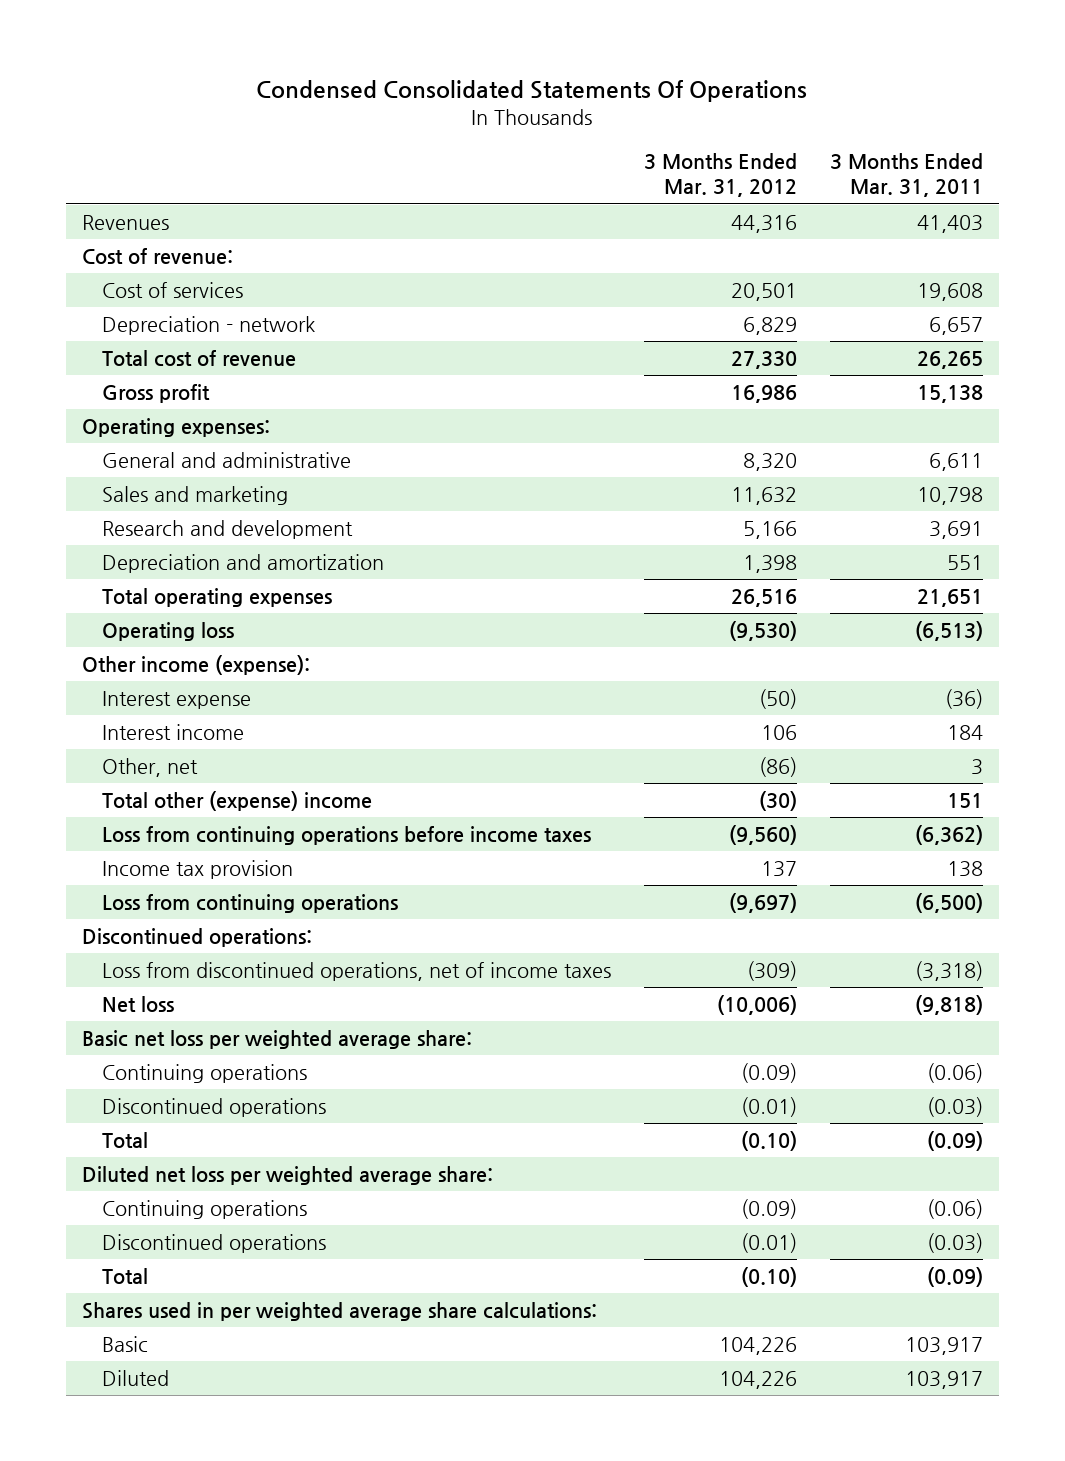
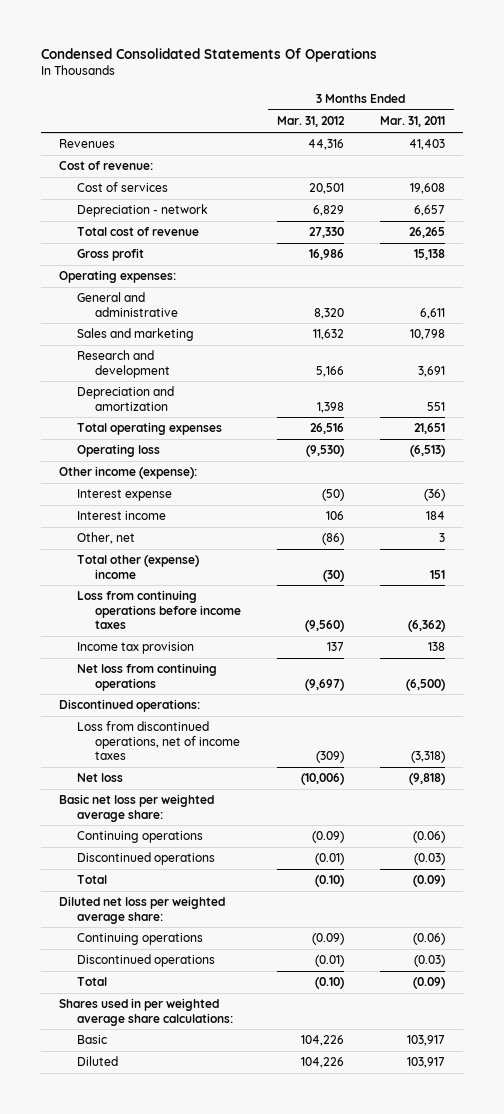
- Loss from continuing operations | (9,697) | (6,500)
+ Net loss from continuing operations | (9,697) | (6,500)

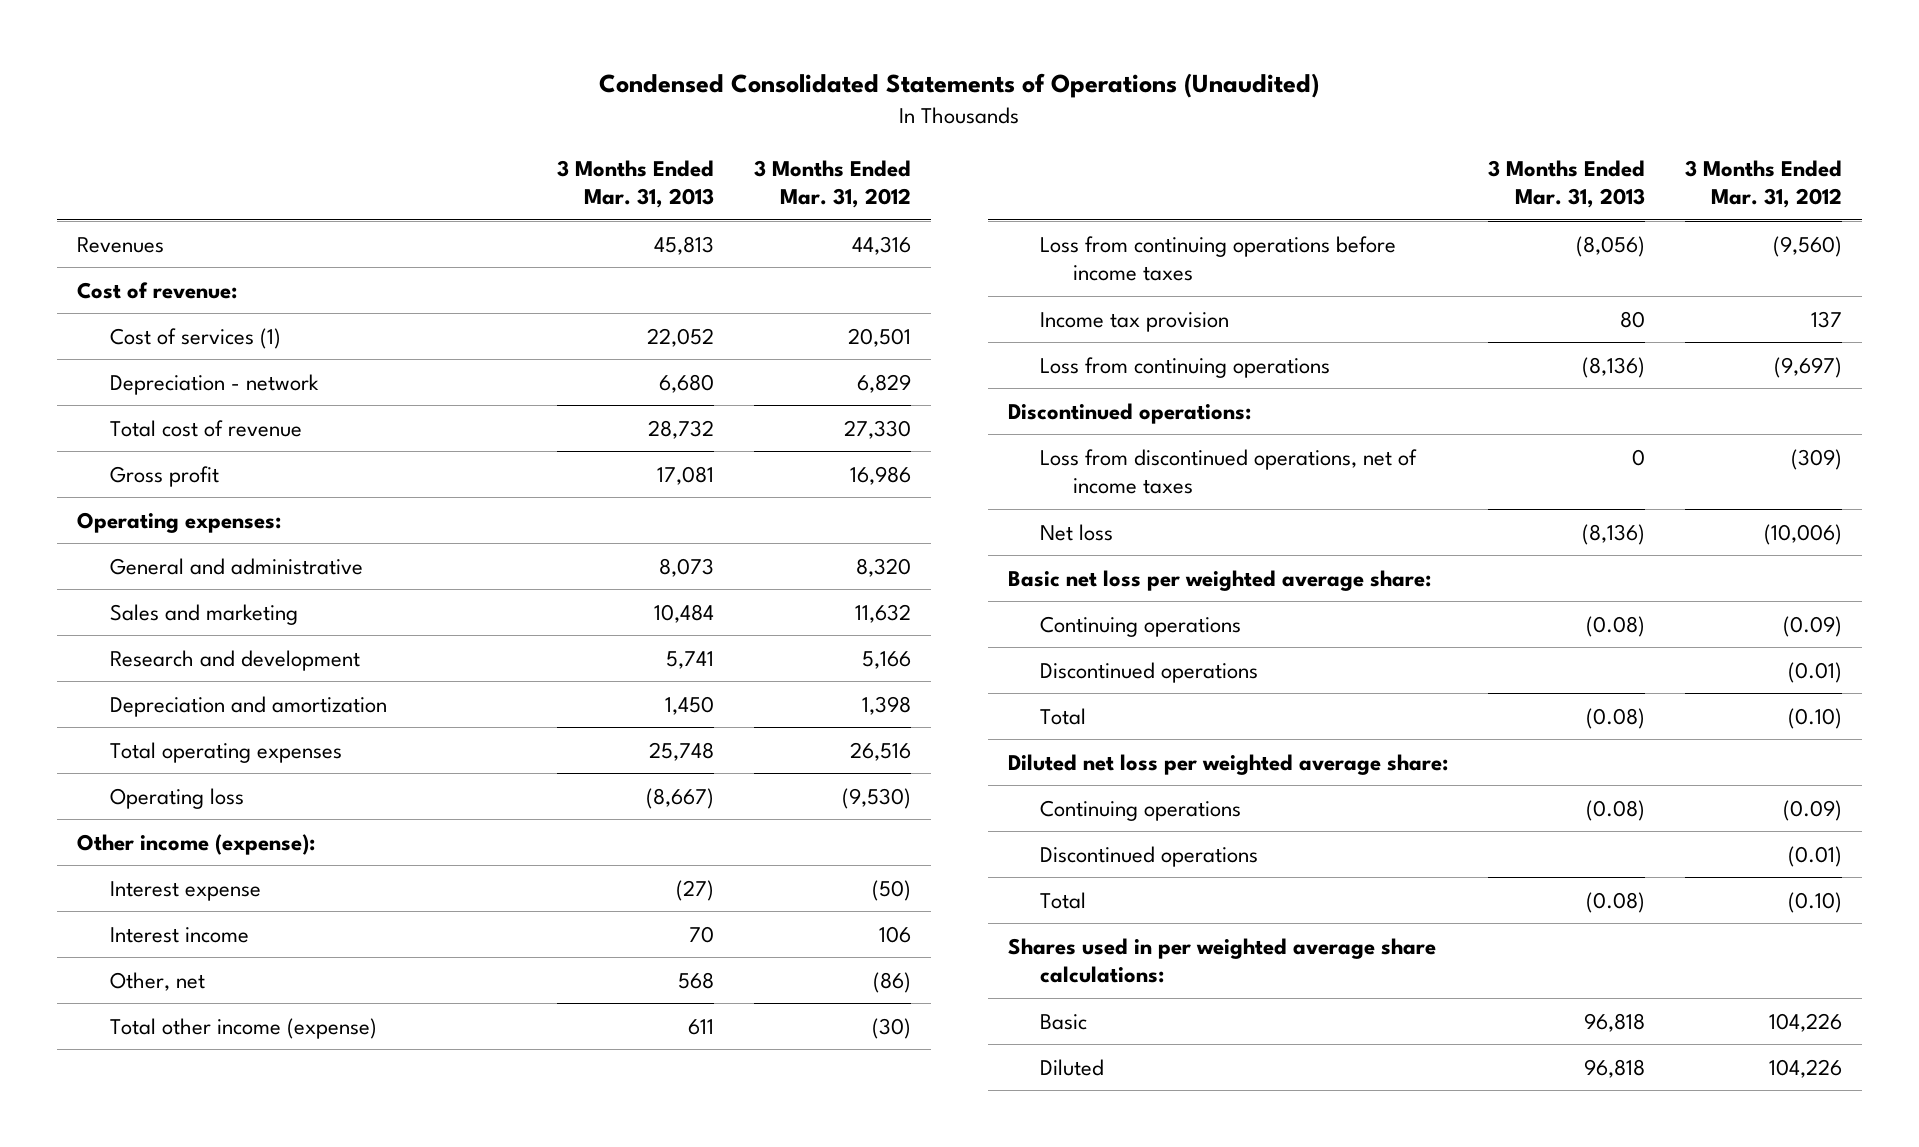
- Condensed Consolidated Statements Of Operations
+ Condensed Consolidated Statements of Operations (Unaudited)
- | 3 Months Ended Mar. 31, 2012 | 3 Months Ended Mar. 31, 2011
+ | 3 Months Ended Mar. 31, 2013 | 3 Months Ended Mar. 31, 2012
- Cost of services | 20,501 | 19,608
+ Cost of services (1) | 22,052 | 20,501
- Total other (expense) income | (30) | 151
+ Total other income (expense) | 611 | (30)
- Net loss from continuing operations | (9,697) | (6,500)
+ Loss from continuing operations | (8,136) | (9,697)

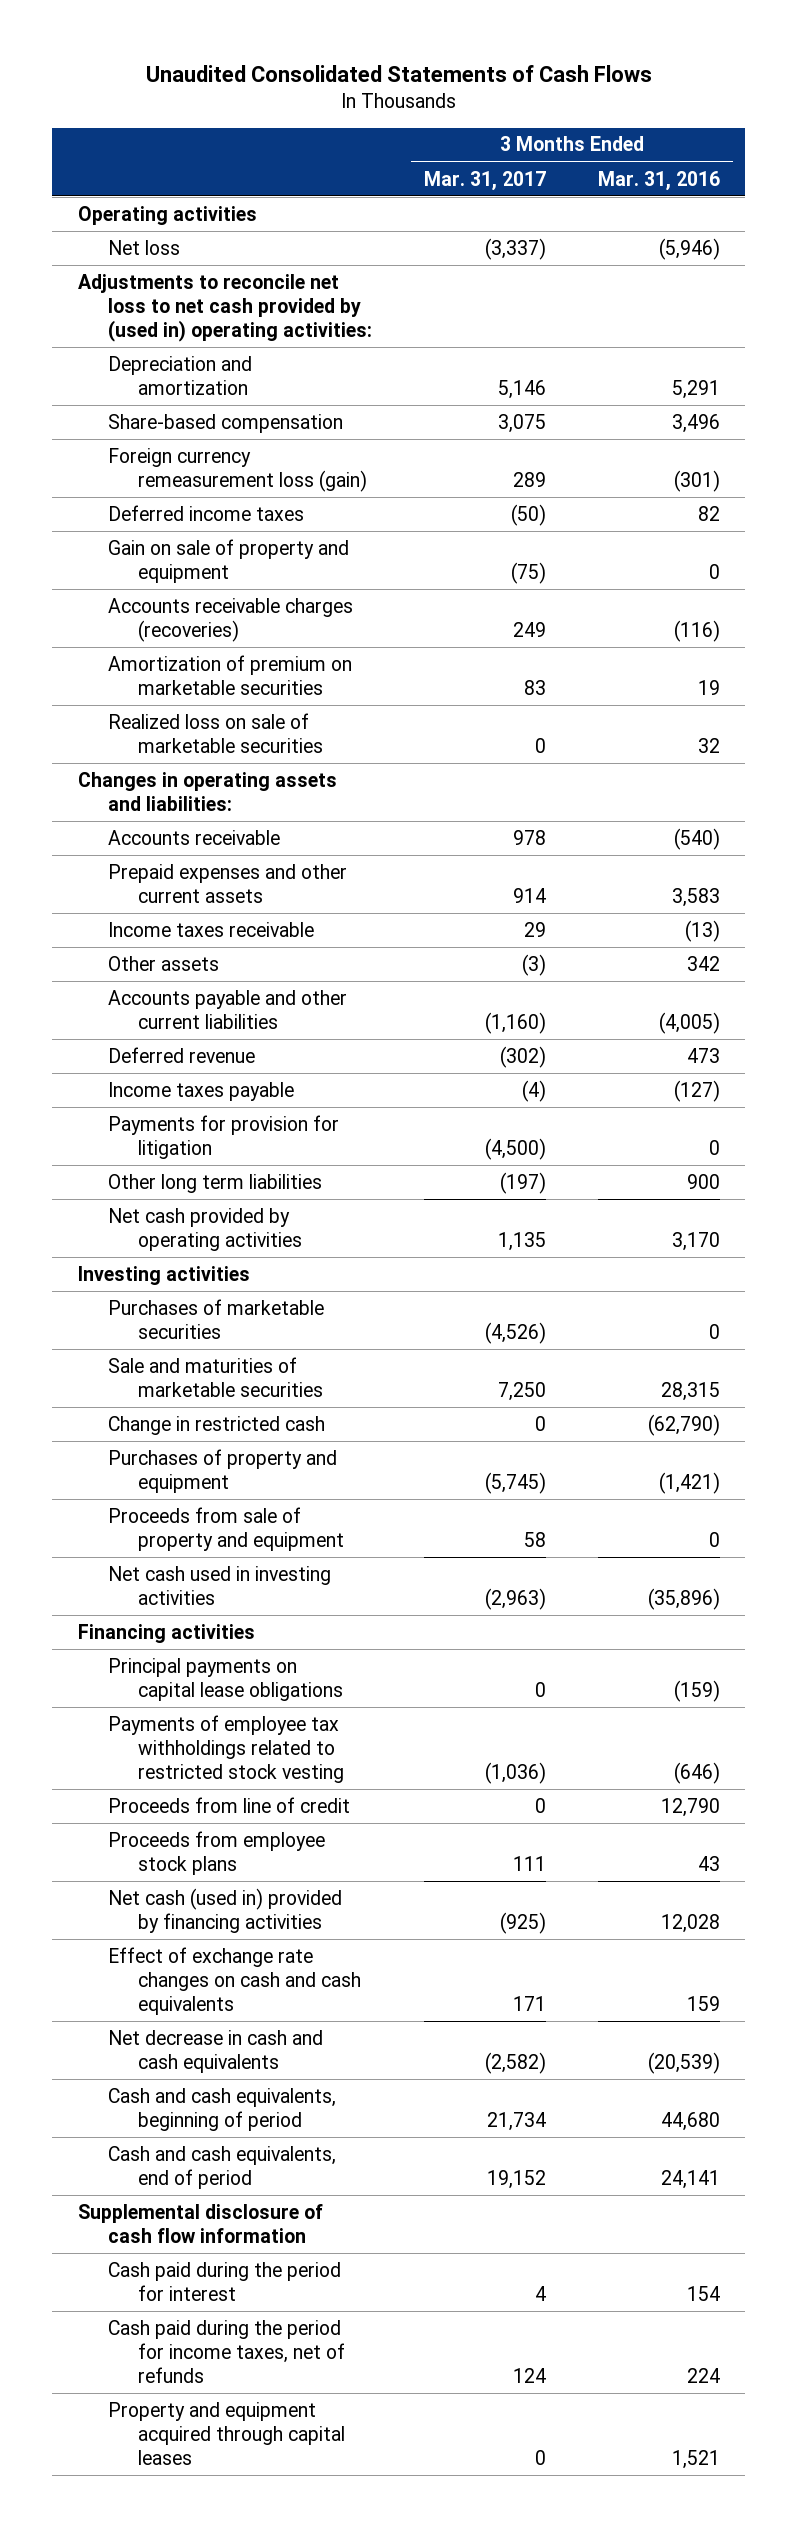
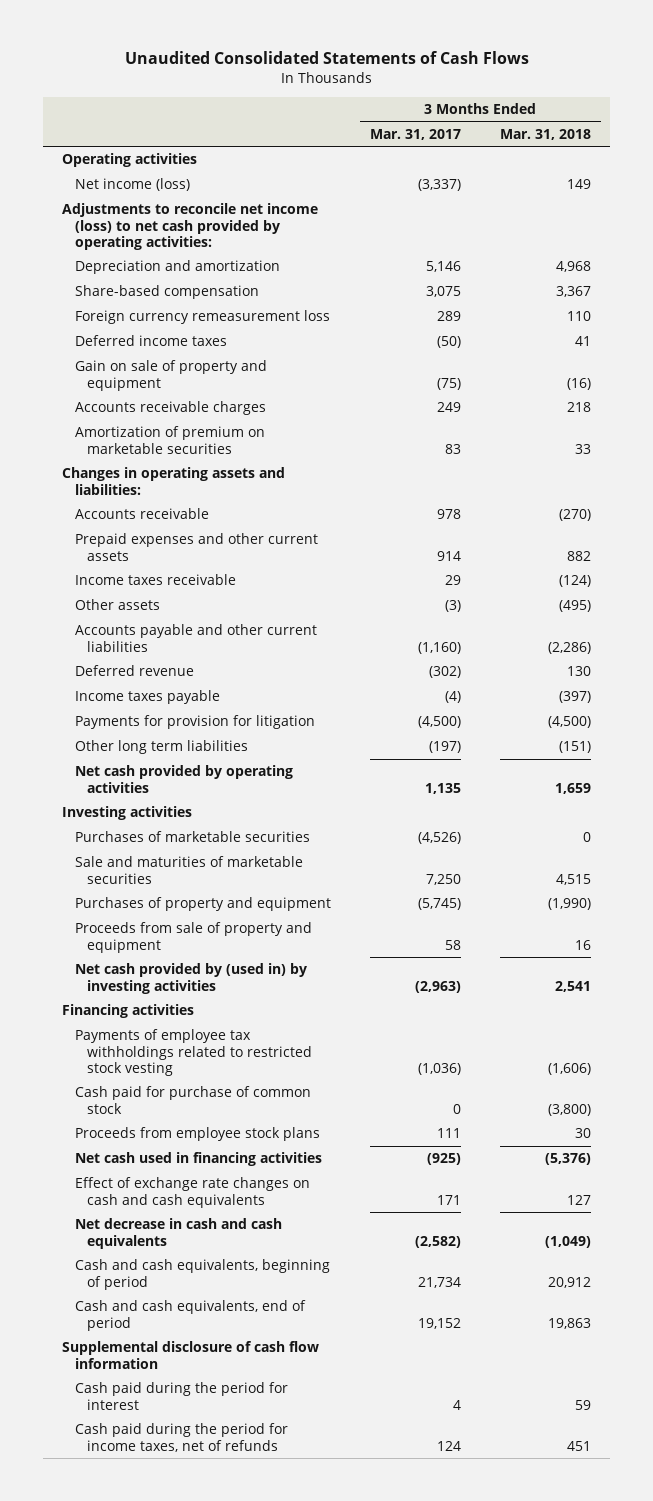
- | 3 Months Ended Mar. 31, 2017 | 3 Months Ended Mar. 31, 2016
+ | 3 Months Ended Mar. 31, 2017 | 3 Months Ended Mar. 31, 2018
- Net loss | (3,337) | (5,946)
- Adjustments to reconcile net loss to net cash provided by (used in) operating activities:
+ Net income (loss) | (3,337) | 149
+ Adjustments to reconcile net income (loss) to net cash provided by operating activities:
- Foreign currency remeasurement loss (gain) | 289 | (301)
+ Foreign currency remeasurement loss | 289 | 110
- Accounts receivable charges (recoveries) | 249 | (116)
+ Accounts receivable charges | 249 | 218
- Realized loss on sale of marketable securities | 0 | 32
- Change in restricted cash | 0 | (62,790)
- Net cash used in investing activities | (2,963) | (35,896)
+ Net cash provided by (used in) by investing activities | (2,963) | 2,541
- Principal payments on capital lease obligations | 0 | (159)
- Proceeds from line of credit | 0 | 12,790
+ Cash paid for purchase of common stock | 0 | (3,800)
- Net cash (used in) provided by financing activities | (925) | 12,028
+ Net cash used in financing activities | (925) | (5,376)
- Property and equipment acquired through capital leases | 0 | 1,521

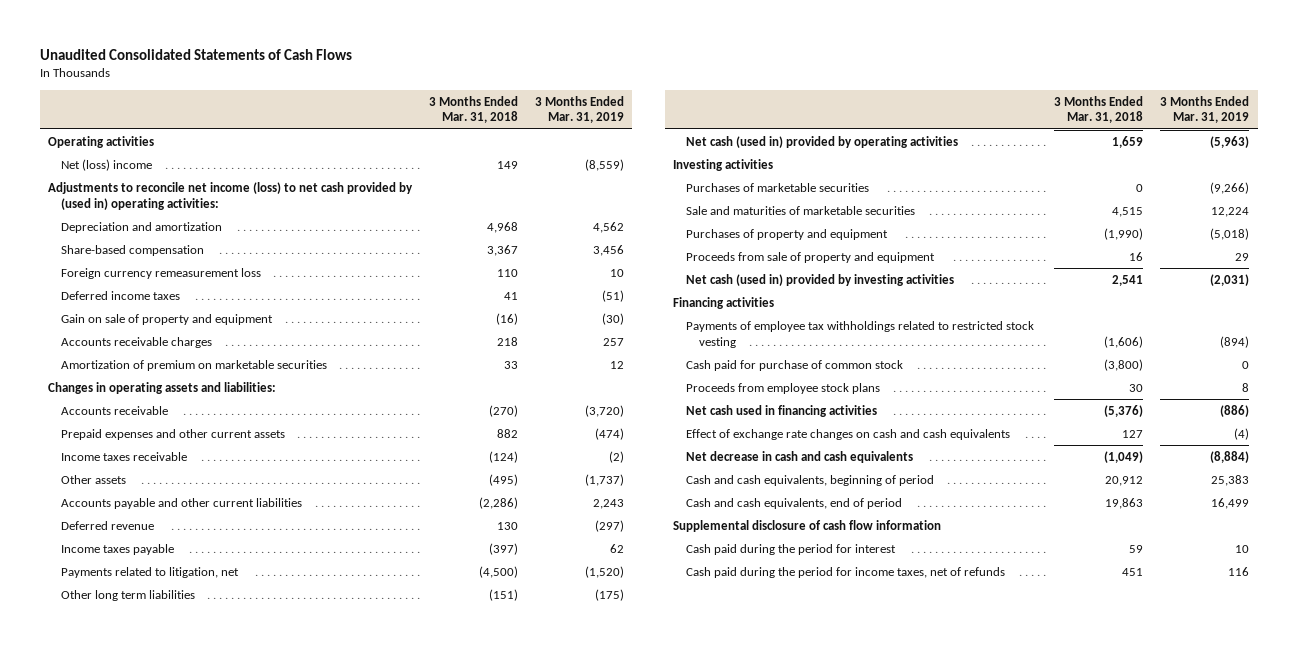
- | 3 Months Ended Mar. 31, 2017 | 3 Months Ended Mar. 31, 2018
+ | 3 Months Ended Mar. 31, 2018 | 3 Months Ended Mar. 31, 2019
- Net income (loss) | (3,337) | 149
- Adjustments to reconcile net income (loss) to net cash provided by operating activities:
+ Net (loss) income | 149 | (8,559)
+ Adjustments to reconcile net income (loss) to net cash provided by (used in) operating activities:
- Payments for provision for litigation | (4,500) | (4,500)
+ Payments related to litigation, net | (4,500) | (1,520)
- Net cash provided by operating activities | 1,135 | 1,659
+ Net cash (used in) provided by operating activities | 1,659 | (5,963)
- Net cash provided by (used in) by investing activities | (2,963) | 2,541
+ Net cash (used in) provided by investing activities | 2,541 | (2,031)

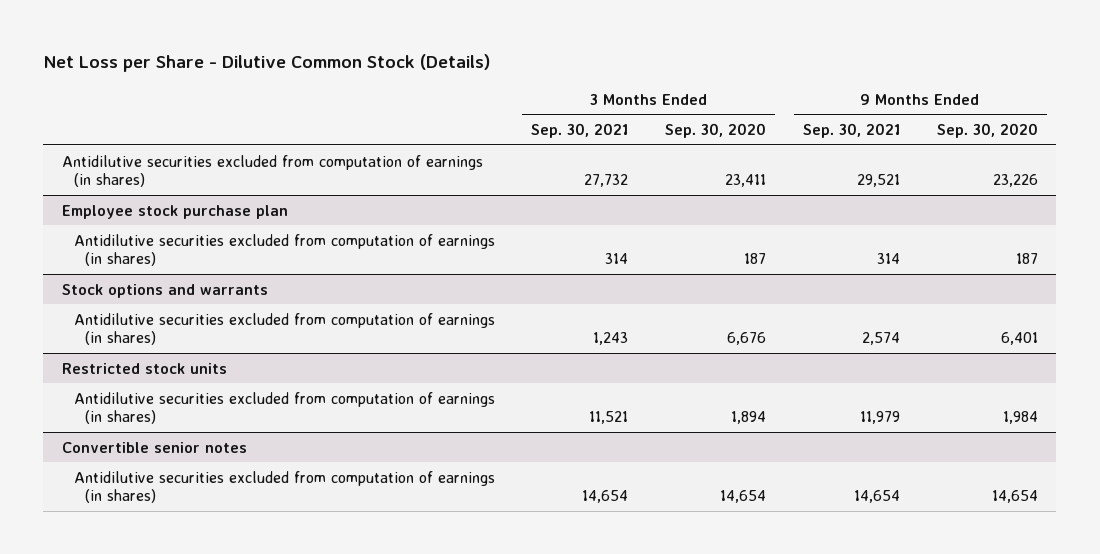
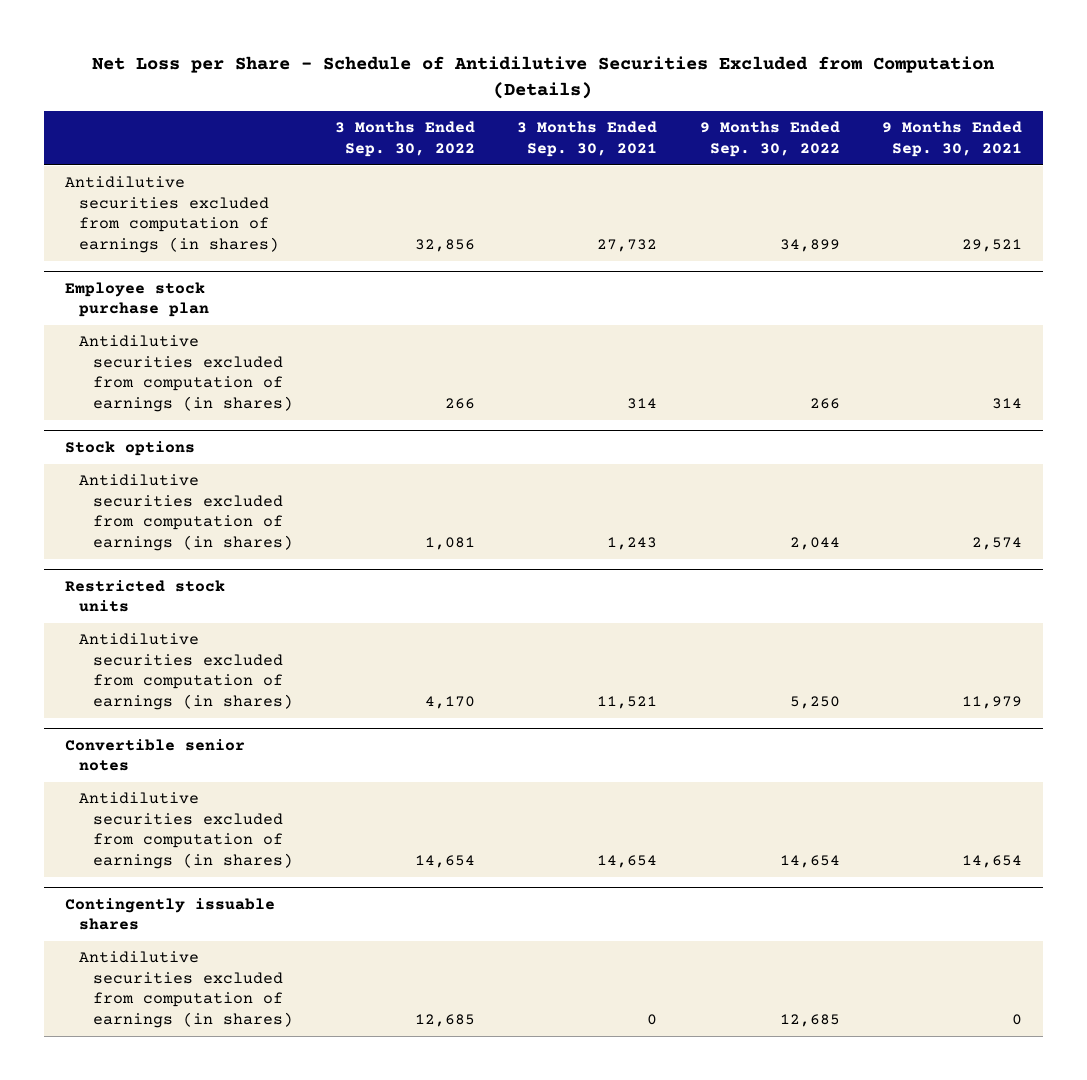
- Net Loss per Share - Dilutive Common Stock (Details)
+ Net Loss per Share - Schedule of Antidilutive Securities Excluded from Computation (Details)
- | 3 Months Ended Sep. 30, 2021 | 3 Months Ended Sep. 30, 2020 | 9 Months Ended Sep. 30, 2021 | 9 Months Ended Sep. 30, 2020
+ | 3 Months Ended Sep. 30, 2022 | 3 Months Ended Sep. 30, 2021 | 9 Months Ended Sep. 30, 2022 | 9 Months Ended Sep. 30, 2021
- Stock options and warrants
+ Stock options
+ Contingently issuable shares
+ Antidilutive securities excluded from computation of earnings (in shares) | 12,685 | 0 | 12,685 | 0

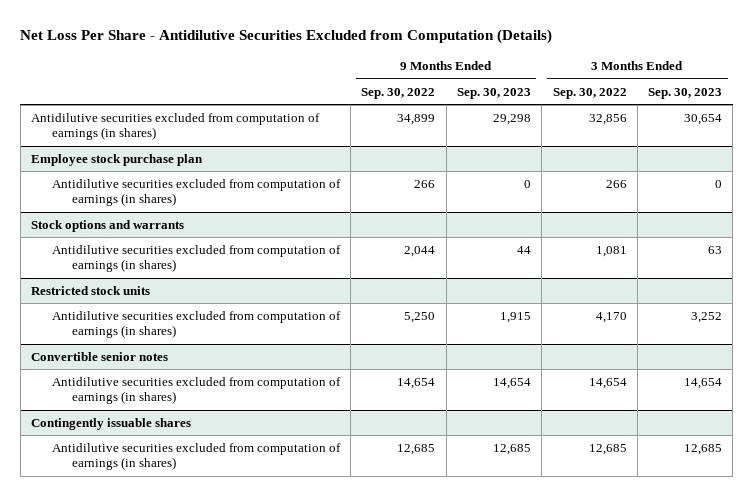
- Net Loss per Share - Schedule of Antidilutive Securities Excluded from Computation (Details)
+ Net Loss Per Share - Antidilutive Securities Excluded from Computation (Details)
- | 3 Months Ended Sep. 30, 2022 | 3 Months Ended Sep. 30, 2021 | 9 Months Ended Sep. 30, 2022 | 9 Months Ended Sep. 30, 2021
+ | 9 Months Ended Sep. 30, 2022 | 9 Months Ended Sep. 30, 2023 | 3 Months Ended Sep. 30, 2022 | 3 Months Ended Sep. 30, 2023
- Stock options
+ Stock options and warrants

